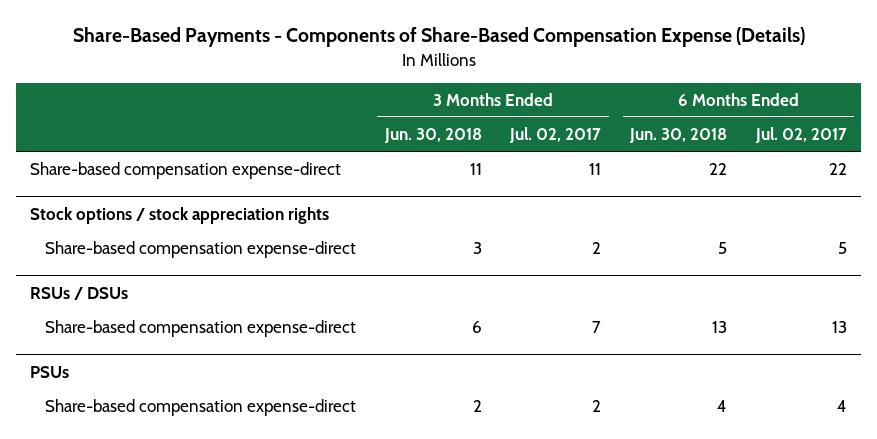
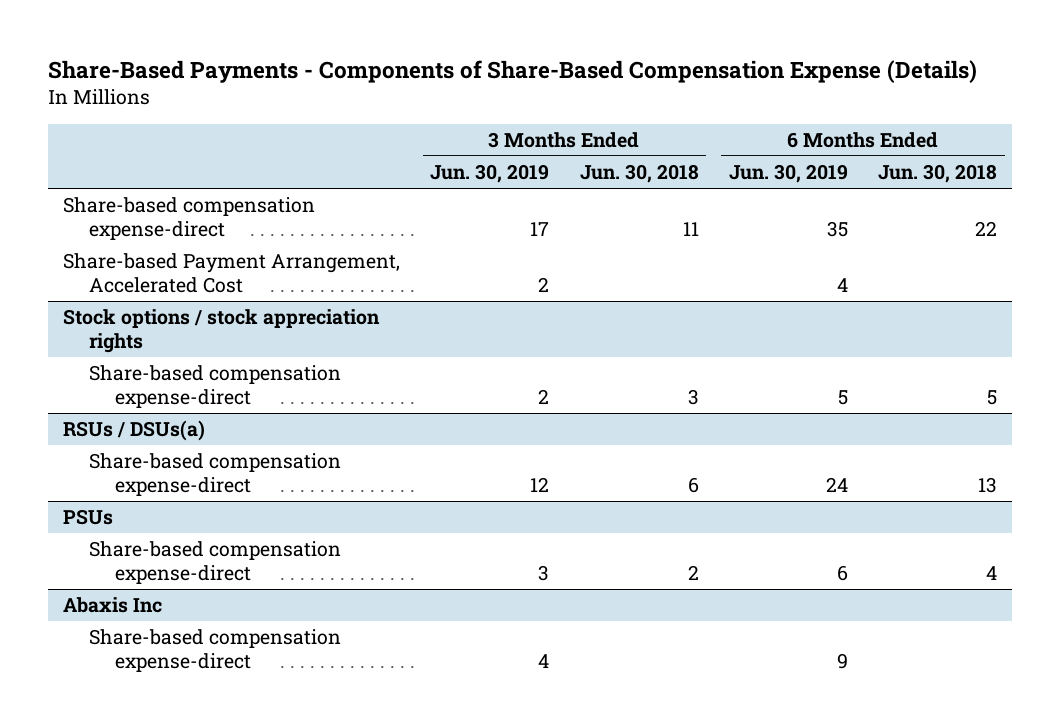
- | 3 Months Ended Jun. 30, 2018 | 3 Months Ended Jul. 02, 2017 | 6 Months Ended Jun. 30, 2018 | 6 Months Ended Jul. 02, 2017
+ | 3 Months Ended Jun. 30, 2019 | 3 Months Ended Jun. 30, 2018 | 6 Months Ended Jun. 30, 2019 | 6 Months Ended Jun. 30, 2018
+ Share-based Payment Arrangement, Accelerated Cost | 2 | | 4 |
- RSUs / DSUs
+ RSUs / DSUs(a)
+ Abaxis Inc
+ Share-based compensation expense-direct | 4 | | 9 |

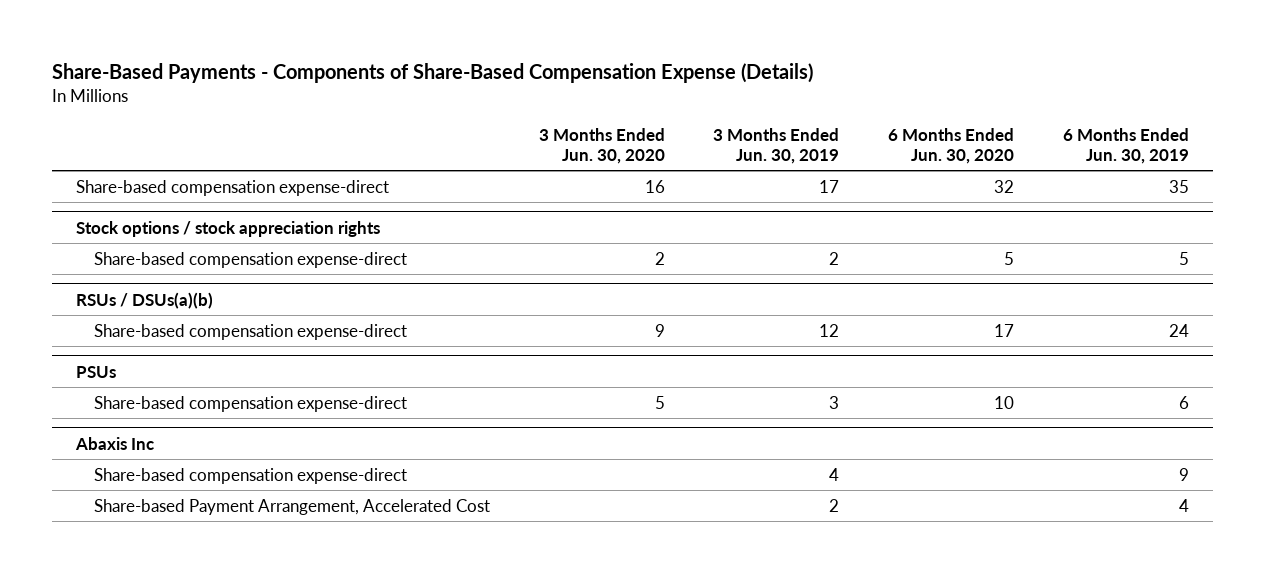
- | 3 Months Ended Jun. 30, 2019 | 3 Months Ended Jun. 30, 2018 | 6 Months Ended Jun. 30, 2019 | 6 Months Ended Jun. 30, 2018
+ | 3 Months Ended Jun. 30, 2020 | 3 Months Ended Jun. 30, 2019 | 6 Months Ended Jun. 30, 2020 | 6 Months Ended Jun. 30, 2019
- Share-based Payment Arrangement, Accelerated Cost | 2 | | 4 |
- RSUs / DSUs(a)
+ RSUs / DSUs(a)(b)
@ Abaxis Inc
+ Share-based Payment Arrangement, Accelerated Cost | | 2 | | 4

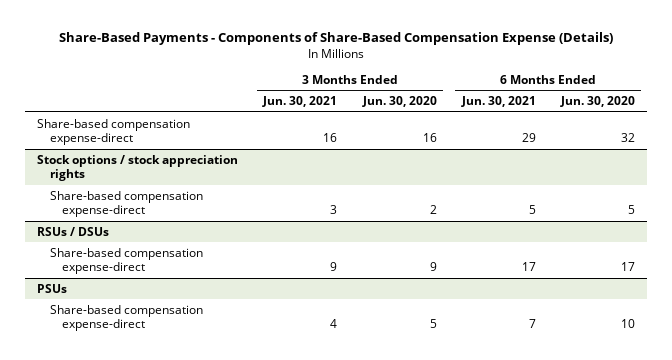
- | 3 Months Ended Jun. 30, 2020 | 3 Months Ended Jun. 30, 2019 | 6 Months Ended Jun. 30, 2020 | 6 Months Ended Jun. 30, 2019
+ | 3 Months Ended Jun. 30, 2021 | 3 Months Ended Jun. 30, 2020 | 6 Months Ended Jun. 30, 2021 | 6 Months Ended Jun. 30, 2020
- RSUs / DSUs(a)(b)
+ RSUs / DSUs
- Abaxis Inc
- Share-based compensation expense-direct | | 4 | | 9
- Share-based Payment Arrangement, Accelerated Cost | | 2 | | 4

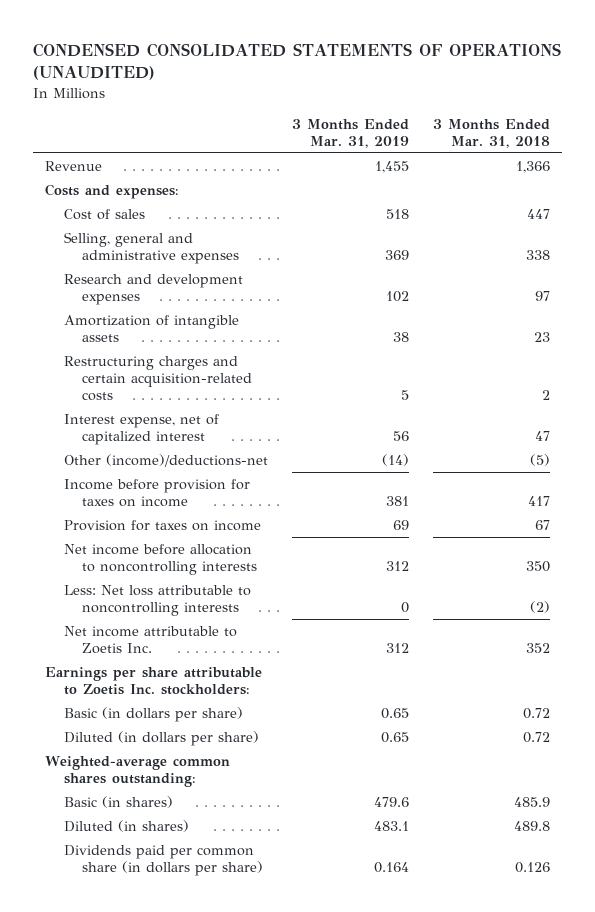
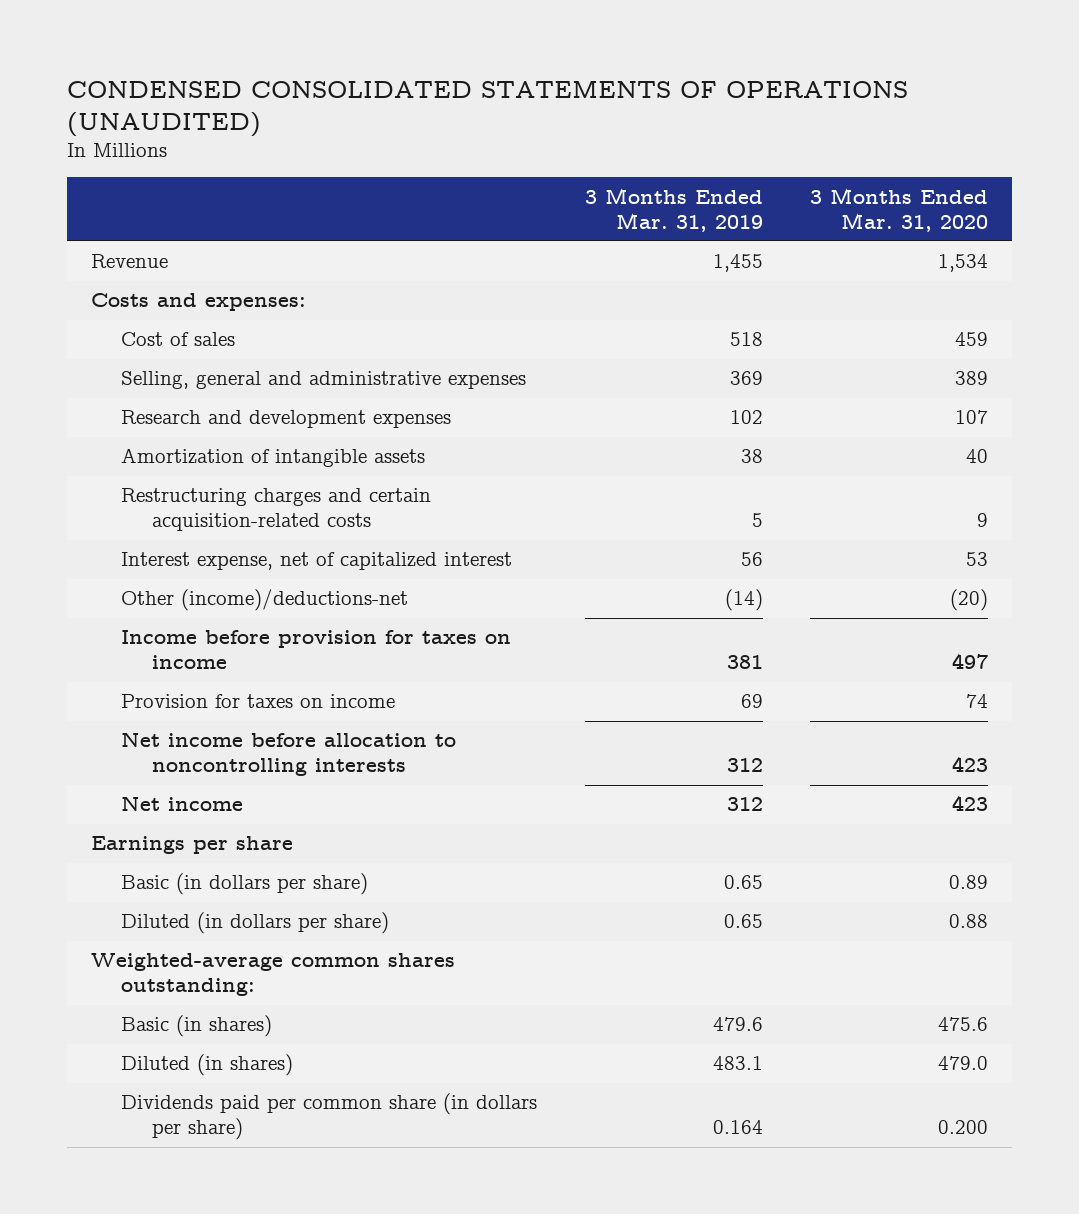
- | 3 Months Ended Mar. 31, 2019 | 3 Months Ended Mar. 31, 2018
+ | 3 Months Ended Mar. 31, 2019 | 3 Months Ended Mar. 31, 2020
- Less: Net loss attributable to noncontrolling interests | 0 | (2)
- Net income attributable to Zoetis Inc. | 312 | 352
- Earnings per share attributable to Zoetis Inc. stockholders:
+ Net income | 312 | 423
+ Earnings per share

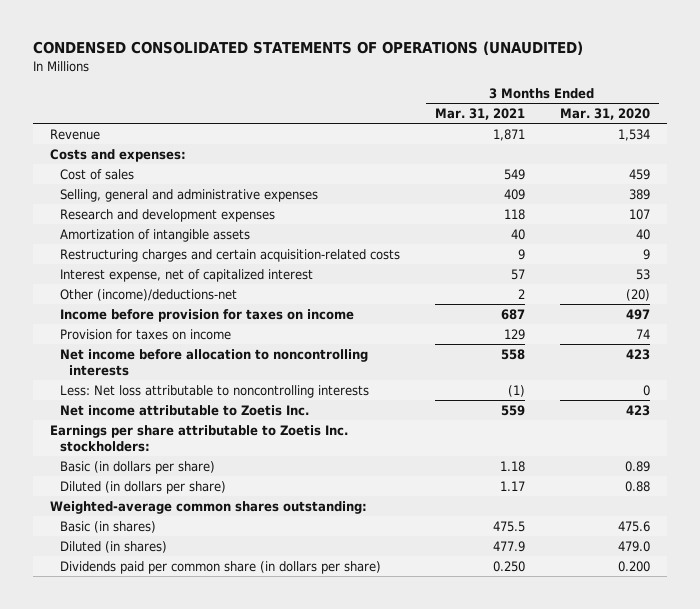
- | 3 Months Ended Mar. 31, 2019 | 3 Months Ended Mar. 31, 2020
+ | 3 Months Ended Mar. 31, 2021 | 3 Months Ended Mar. 31, 2020
- Net income | 312 | 423
- Earnings per share
+ Less: Net loss attributable to noncontrolling interests | (1) | 0
+ Net income attributable to Zoetis Inc. | 559 | 423
+ Earnings per share attributable to Zoetis Inc. stockholders:

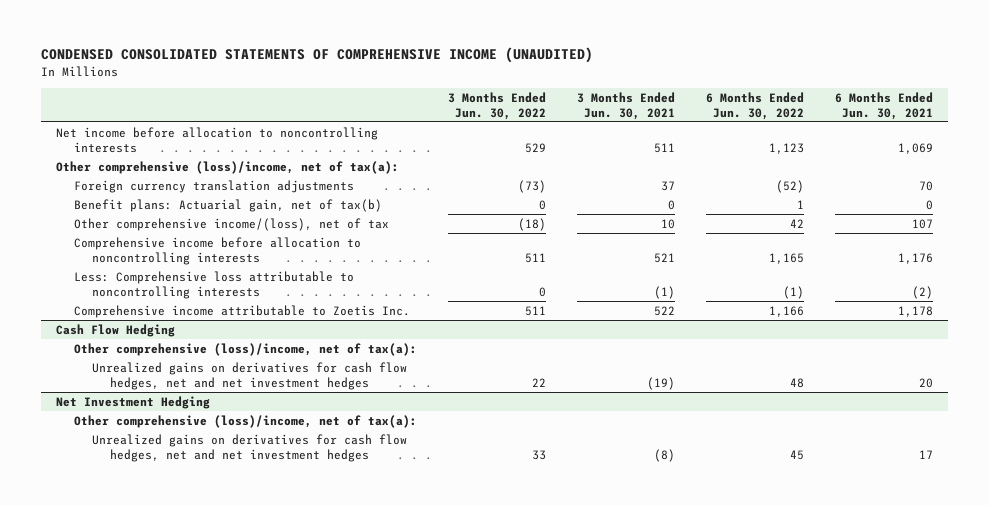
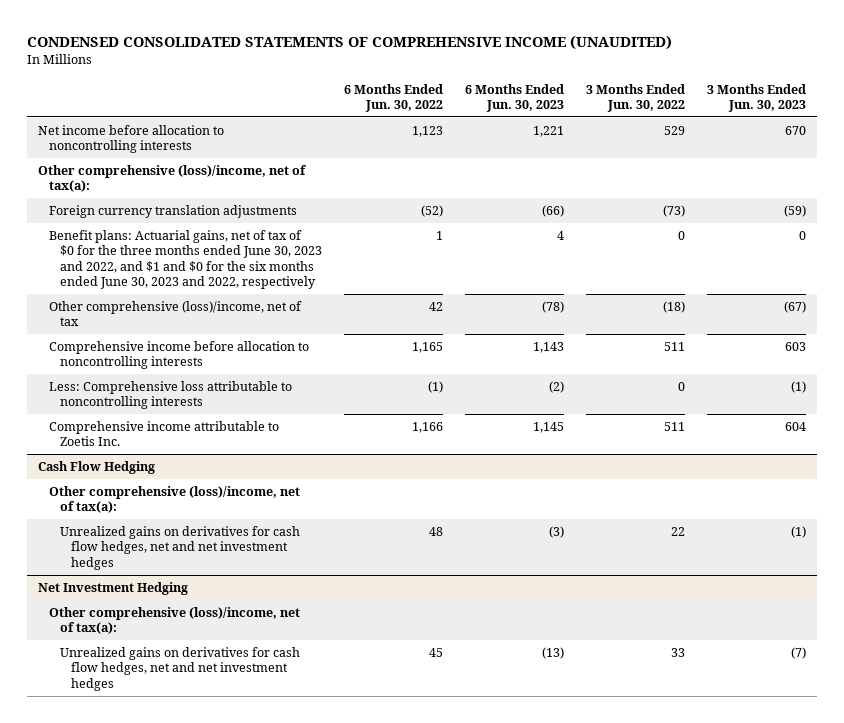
- | 3 Months Ended Jun. 30, 2022 | 3 Months Ended Jun. 30, 2021 | 6 Months Ended Jun. 30, 2022 | 6 Months Ended Jun. 30, 2021
+ | 6 Months Ended Jun. 30, 2022 | 6 Months Ended Jun. 30, 2023 | 3 Months Ended Jun. 30, 2022 | 3 Months Ended Jun. 30, 2023
- Benefit plans: Actuarial gain, net of tax(b) | 0 | 0 | 1 | 0
- Other comprehensive income/(loss), net of tax | (18) | 10 | 42 | 107
+ Benefit plans: Actuarial gains, net of tax of $0 for the three months ended June 30, 2023 and 2022, and $1 and $0 for the six months ended June 30, 2023 and 2022, respectively | 1 | 4 | 0 | 0
+ Other comprehensive (loss)/income, net of tax | 42 | (78) | (18) | (67)

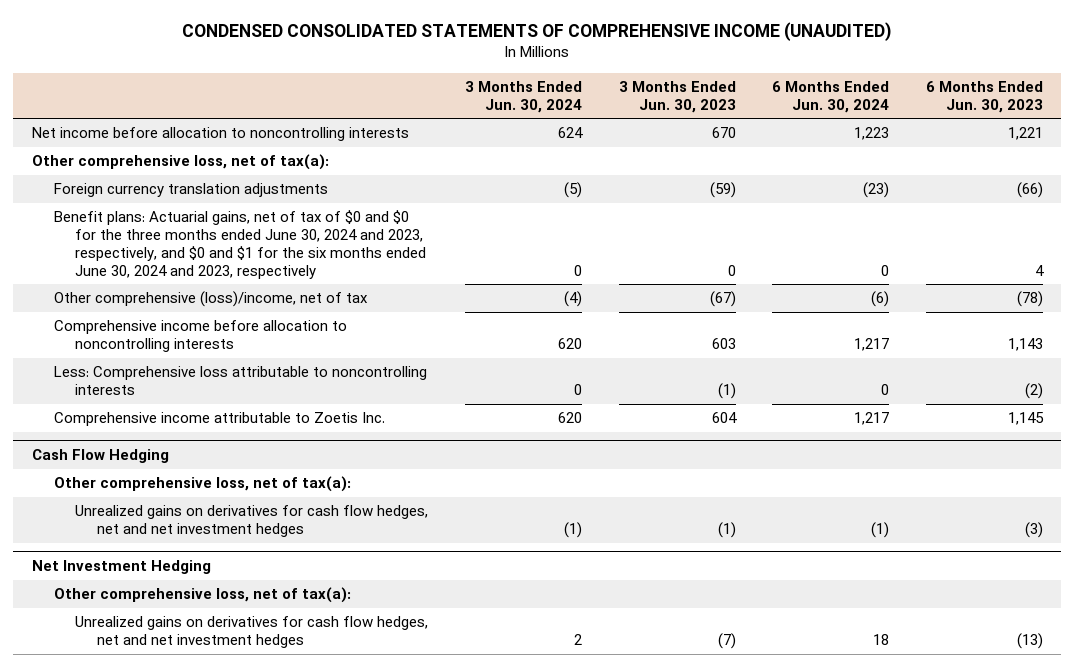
- | 6 Months Ended Jun. 30, 2022 | 6 Months Ended Jun. 30, 2023 | 3 Months Ended Jun. 30, 2022 | 3 Months Ended Jun. 30, 2023
+ | 3 Months Ended Jun. 30, 2024 | 3 Months Ended Jun. 30, 2023 | 6 Months Ended Jun. 30, 2024 | 6 Months Ended Jun. 30, 2023
- Other comprehensive (loss)/income, net of tax(a):
+ Other comprehensive loss, net of tax(a):
- Benefit plans: Actuarial gains, net of tax of $0 for the three months ended June 30, 2023 and 2022, and $1 and $0 for the six months ended June 30, 2023 and 2022, respectively | 1 | 4 | 0 | 0
+ Benefit plans: Actuarial gains, net of tax of $0 and $0 for the three months ended June 30, 2024 and 2023, respectively, and $0 and $1 for the six months ended June 30, 2024 and 2023, respectively | 0 | 0 | 0 | 4
@ Cash Flow Hedging
- Other comprehensive (loss)/income, net of tax(a):
+ Other comprehensive loss, net of tax(a):
@ Net Investment Hedging
- Other comprehensive (loss)/income, net of tax(a):
+ Other comprehensive loss, net of tax(a):

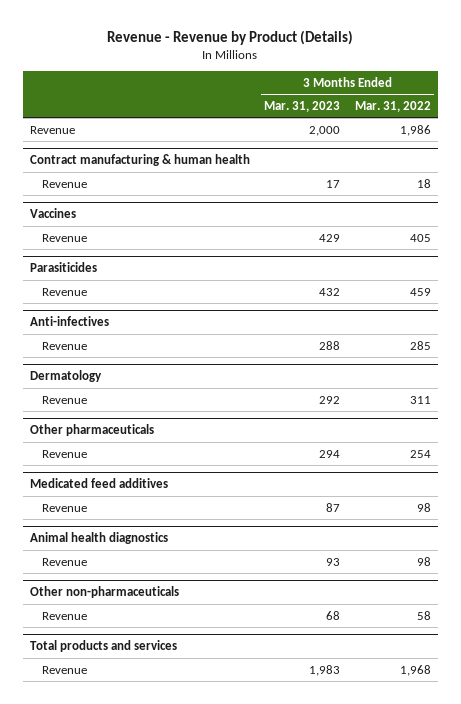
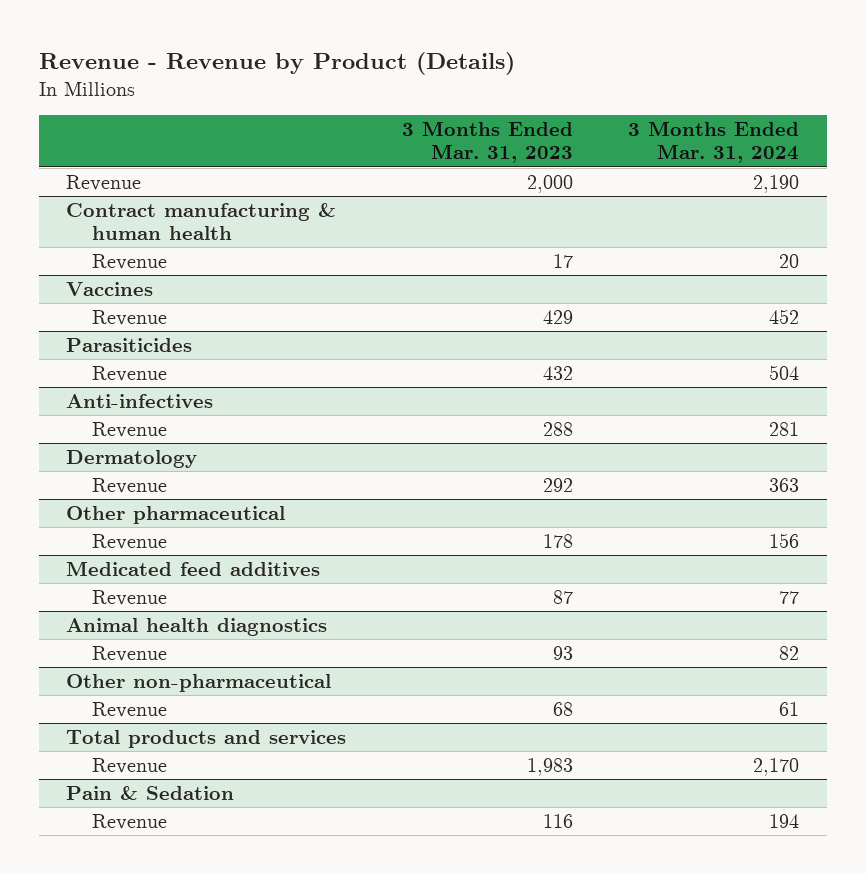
- | 3 Months Ended Mar. 31, 2023 | 3 Months Ended Mar. 31, 2022
+ | 3 Months Ended Mar. 31, 2023 | 3 Months Ended Mar. 31, 2024
- Other pharmaceuticals
- Revenue | 294 | 254
+ Other pharmaceutical
+ Revenue | 178 | 156
- Other non-pharmaceuticals
+ Other non-pharmaceutical
+ Pain & Sedation
+ Revenue | 116 | 194

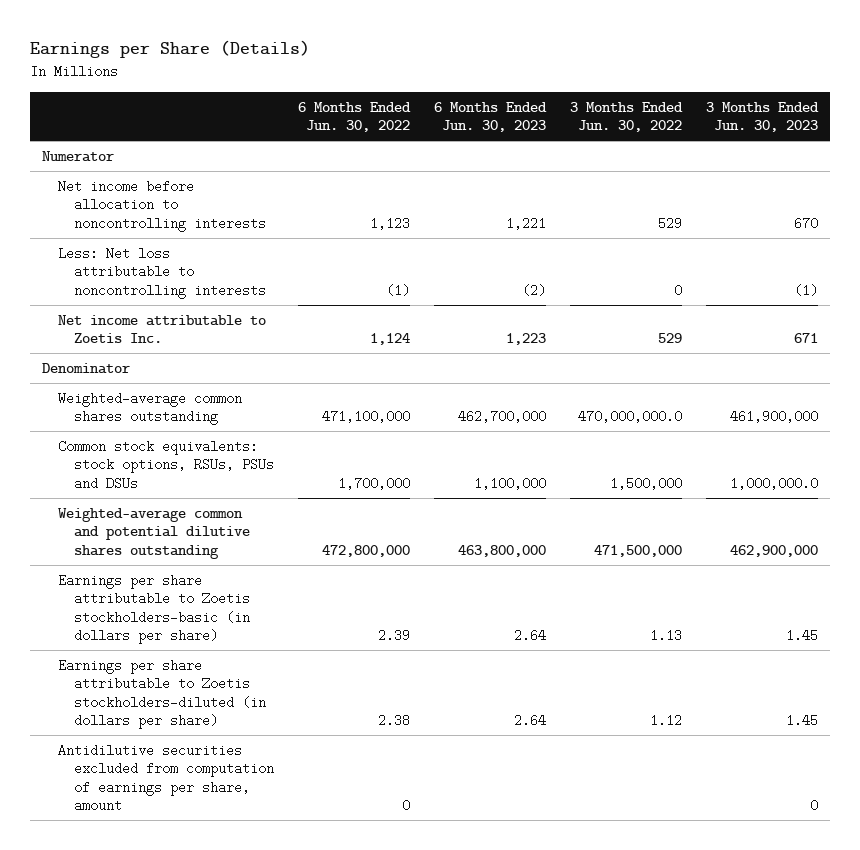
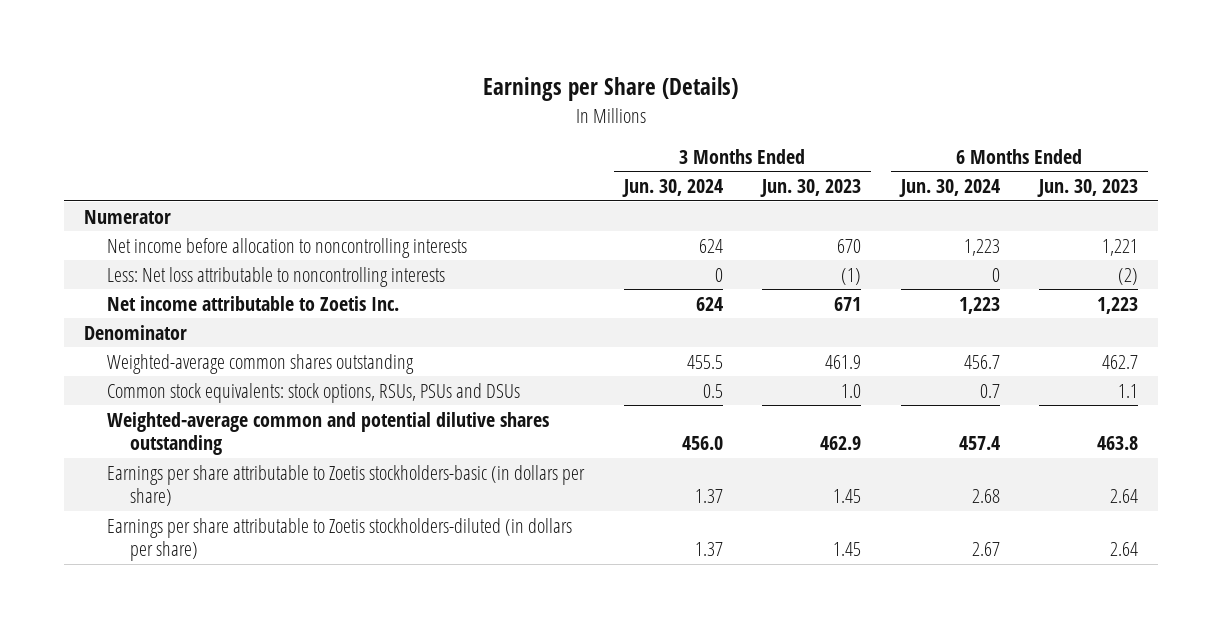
- | 6 Months Ended Jun. 30, 2022 | 6 Months Ended Jun. 30, 2023 | 3 Months Ended Jun. 30, 2022 | 3 Months Ended Jun. 30, 2023
+ | 3 Months Ended Jun. 30, 2024 | 3 Months Ended Jun. 30, 2023 | 6 Months Ended Jun. 30, 2024 | 6 Months Ended Jun. 30, 2023
- Weighted-average common shares outstanding | 471,100,000 | 462,700,000 | 470,000,000.0 | 461,900,000
- Common stock equivalents: stock options, RSUs, PSUs and DSUs | 1,700,000 | 1,100,000 | 1,500,000 | 1,000,000.0
- Weighted-average common and potential dilutive shares outstanding | 472,800,000 | 463,800,000 | 471,500,000 | 462,900,000
+ Weighted-average common shares outstanding | 455.5 | 461.9 | 456.7 | 462.7
+ Common stock equivalents: stock options, RSUs, PSUs and DSUs | 0.5 | 1.0 | 0.7 | 1.1
+ Weighted-average common and potential dilutive shares outstanding | 456.0 | 462.9 | 457.4 | 463.8
- Antidilutive securities excluded from computation of earnings per share, amount | 0 | | | 0

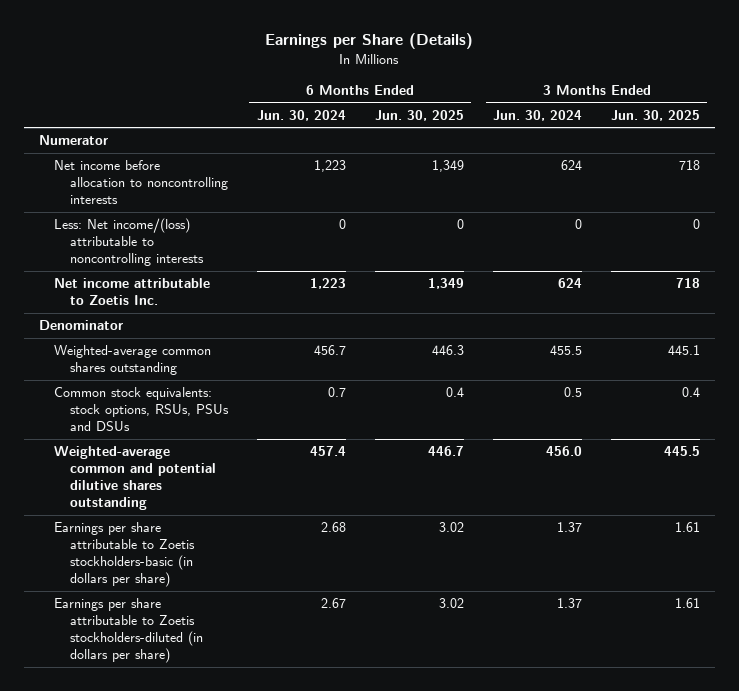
- | 3 Months Ended Jun. 30, 2024 | 3 Months Ended Jun. 30, 2023 | 6 Months Ended Jun. 30, 2024 | 6 Months Ended Jun. 30, 2023
+ | 6 Months Ended Jun. 30, 2024 | 6 Months Ended Jun. 30, 2025 | 3 Months Ended Jun. 30, 2024 | 3 Months Ended Jun. 30, 2025
- Less: Net loss attributable to noncontrolling interests | 0 | (1) | 0 | (2)
+ Less: Net income/(loss) attributable to noncontrolling interests | 0 | 0 | 0 | 0

